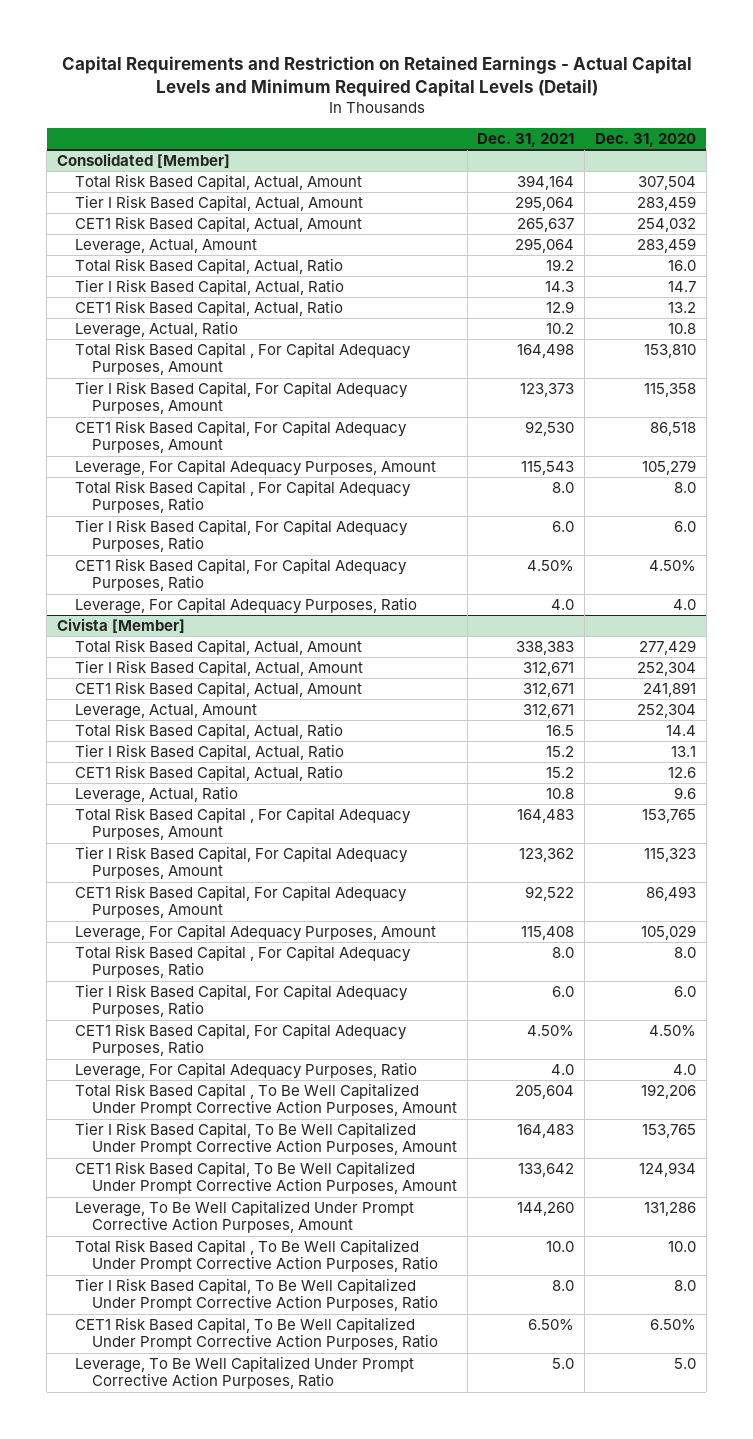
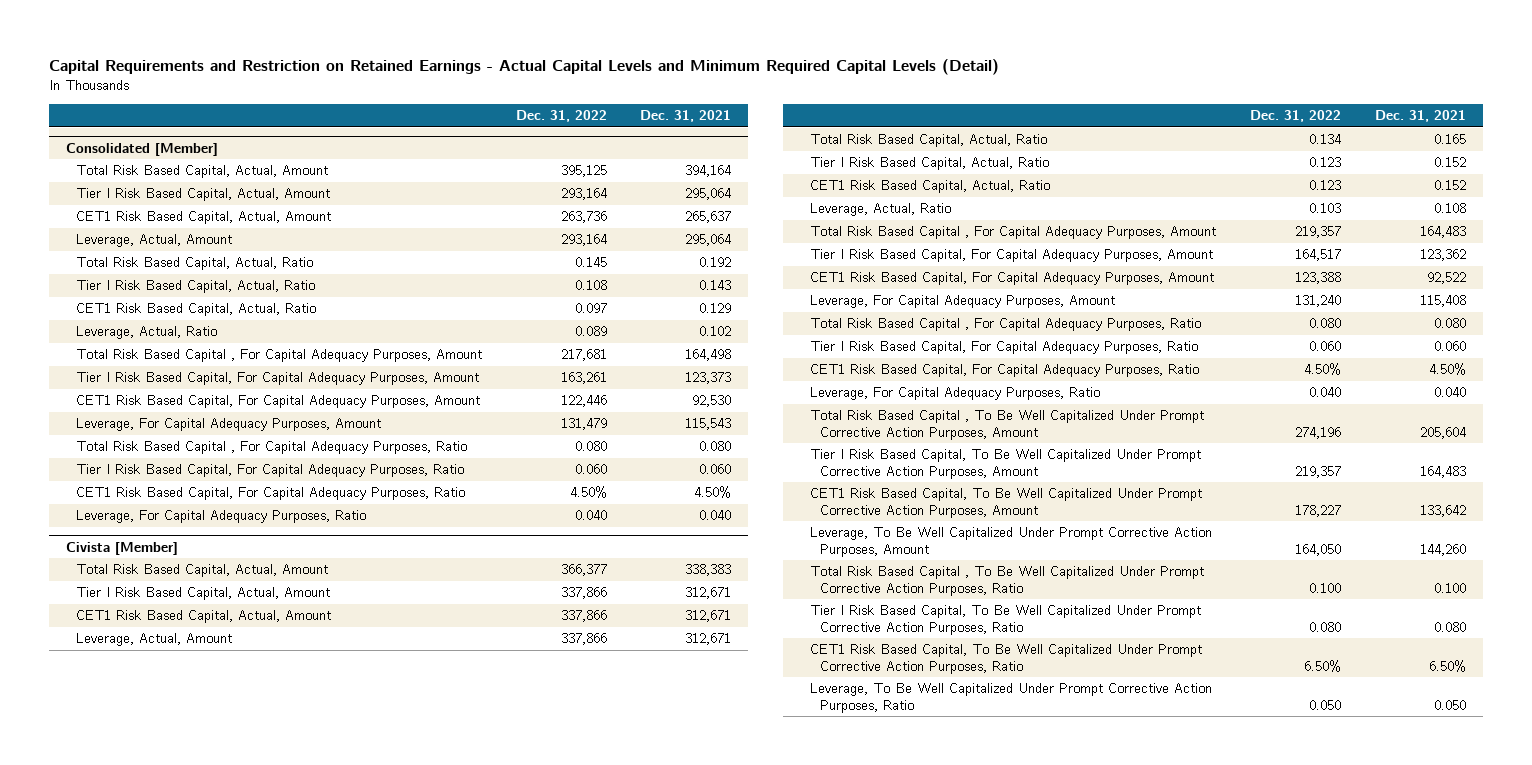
- | Dec. 31, 2021 | Dec. 31, 2020
+ | Dec. 31, 2022 | Dec. 31, 2021
@ Consolidated [Member]
- Total Risk Based Capital, Actual, Ratio | 19.2 | 16.0
- Tier I Risk Based Capital, Actual, Ratio | 14.3 | 14.7
- CET1 Risk Based Capital, Actual, Ratio | 12.9 | 13.2
- Leverage, Actual, Ratio | 10.2 | 10.8
+ Total Risk Based Capital, Actual, Ratio | 0.145 | 0.192
+ Tier I Risk Based Capital, Actual, Ratio | 0.108 | 0.143
+ CET1 Risk Based Capital, Actual, Ratio | 0.097 | 0.129
+ Leverage, Actual, Ratio | 0.089 | 0.102
- Total Risk Based Capital , For Capital Adequacy Purposes, Ratio | 8.0 | 8.0
- Tier I Risk Based Capital, For Capital Adequacy Purposes, Ratio | 6.0 | 6.0
+ Total Risk Based Capital , For Capital Adequacy Purposes, Ratio | 0.080 | 0.080
+ Tier I Risk Based Capital, For Capital Adequacy Purposes, Ratio | 0.060 | 0.060
- Leverage, For Capital Adequacy Purposes, Ratio | 4.0 | 4.0
+ Leverage, For Capital Adequacy Purposes, Ratio | 0.040 | 0.040
@ Civista [Member]
- Total Risk Based Capital, Actual, Ratio | 16.5 | 14.4
- Tier I Risk Based Capital, Actual, Ratio | 15.2 | 13.1
- CET1 Risk Based Capital, Actual, Ratio | 15.2 | 12.6
- Leverage, Actual, Ratio | 10.8 | 9.6
+ Total Risk Based Capital, Actual, Ratio | 0.134 | 0.165
+ Tier I Risk Based Capital, Actual, Ratio | 0.123 | 0.152
+ CET1 Risk Based Capital, Actual, Ratio | 0.123 | 0.152
+ Leverage, Actual, Ratio | 0.103 | 0.108
- Total Risk Based Capital , For Capital Adequacy Purposes, Ratio | 8.0 | 8.0
- Tier I Risk Based Capital, For Capital Adequacy Purposes, Ratio | 6.0 | 6.0
+ Total Risk Based Capital , For Capital Adequacy Purposes, Ratio | 0.080 | 0.080
+ Tier I Risk Based Capital, For Capital Adequacy Purposes, Ratio | 0.060 | 0.060
- Leverage, For Capital Adequacy Purposes, Ratio | 4.0 | 4.0
+ Leverage, For Capital Adequacy Purposes, Ratio | 0.040 | 0.040
- Total Risk Based Capital , To Be Well Capitalized Under Prompt Corrective Action Purposes, Ratio | 10.0 | 10.0
- Tier I Risk Based Capital, To Be Well Capitalized Under Prompt Corrective Action Purposes, Ratio | 8.0 | 8.0
+ Total Risk Based Capital , To Be Well Capitalized Under Prompt Corrective Action Purposes, Ratio | 0.100 | 0.100
+ Tier I Risk Based Capital, To Be Well Capitalized Under Prompt Corrective Action Purposes, Ratio | 0.080 | 0.080
- Leverage, To Be Well Capitalized Under Prompt Corrective Action Purposes, Ratio | 5.0 | 5.0
+ Leverage, To Be Well Capitalized Under Prompt Corrective Action Purposes, Ratio | 0.050 | 0.050

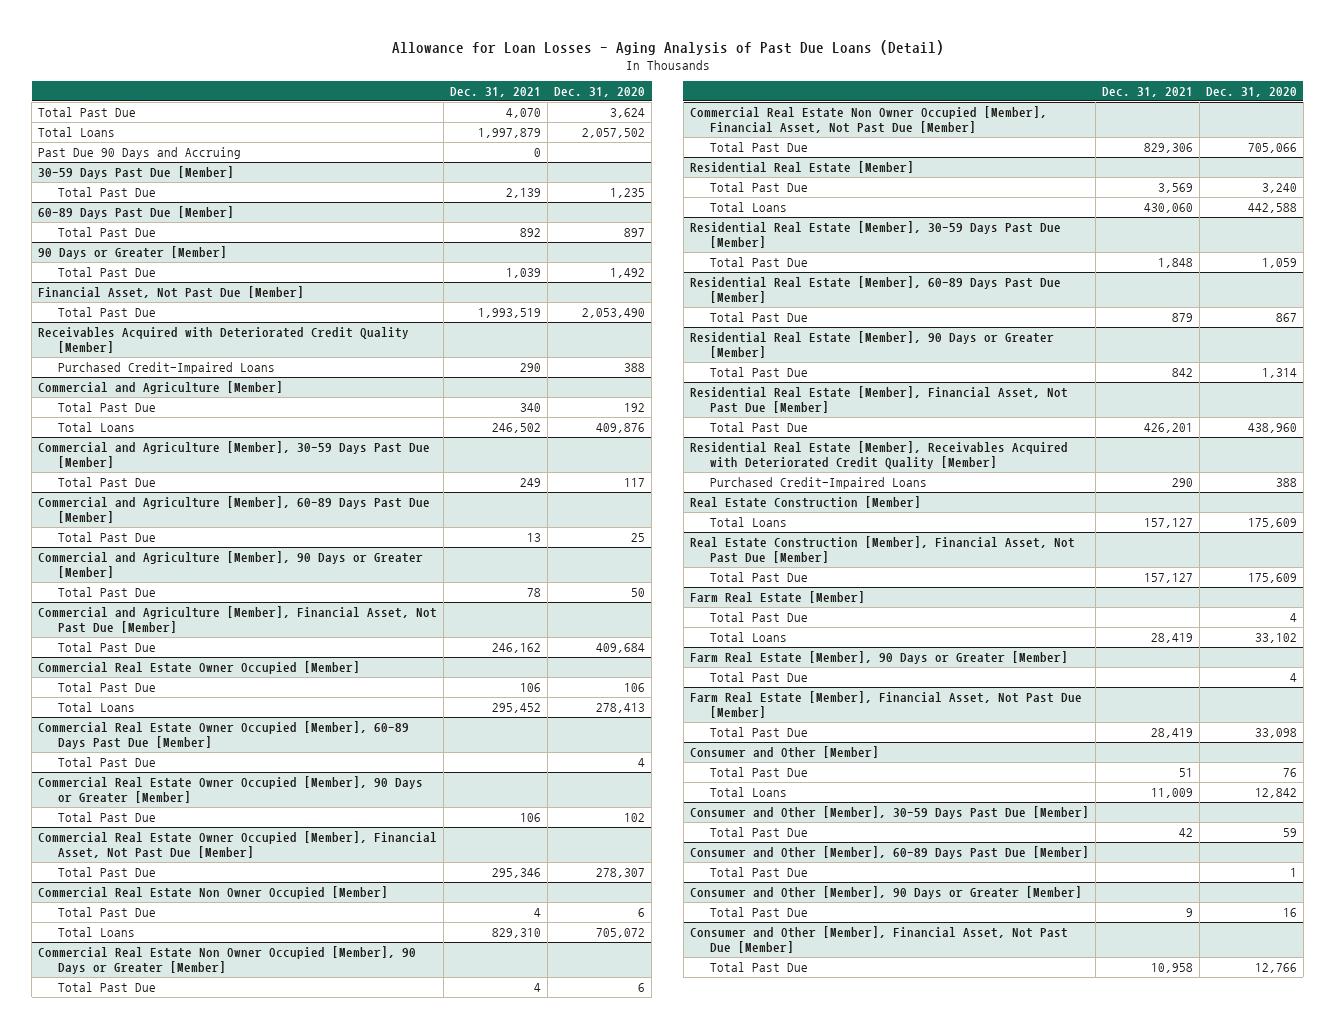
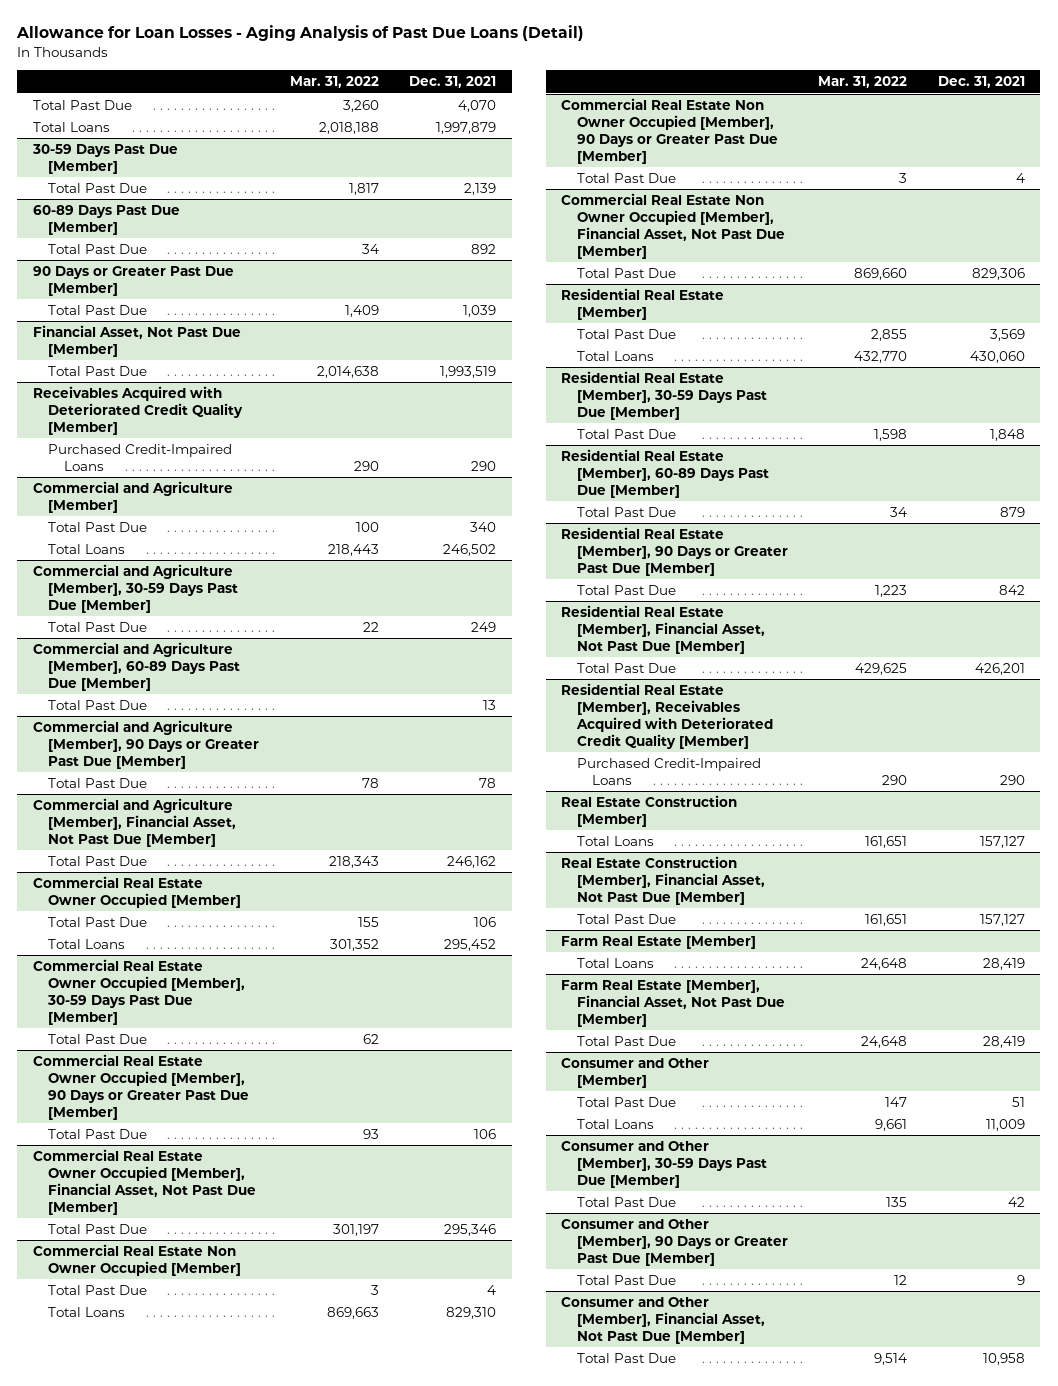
- | Dec. 31, 2021 | Dec. 31, 2020
+ | Mar. 31, 2022 | Dec. 31, 2021
- Past Due 90 Days and Accruing | 0 |
- 90 Days or Greater [Member]
+ 90 Days or Greater Past Due [Member]
- Commercial and Agriculture [Member], 90 Days or Greater [Member]
+ Commercial and Agriculture [Member], 90 Days or Greater Past Due [Member]
- Commercial Real Estate Owner Occupied [Member], 60-89 Days Past Due [Member]
+ Commercial Real Estate Owner Occupied [Member], 30-59 Days Past Due [Member]
- Commercial Real Estate Owner Occupied [Member], 90 Days or Greater [Member]
+ Commercial Real Estate Owner Occupied [Member], 90 Days or Greater Past Due [Member]
- Commercial Real Estate Non Owner Occupied [Member], 90 Days or Greater [Member]
+ Commercial Real Estate Non Owner Occupied [Member], 90 Days or Greater Past Due [Member]
- Residential Real Estate [Member], 90 Days or Greater [Member]
+ Residential Real Estate [Member], 90 Days or Greater Past Due [Member]
@ Farm Real Estate [Member]
- Total Past Due | | 4
- Farm Real Estate [Member], 90 Days or Greater [Member]
- Total Past Due | | 4
- Consumer and Other [Member], 60-89 Days Past Due [Member]
- Total Past Due | | 1
- Consumer and Other [Member], 90 Days or Greater [Member]
+ Consumer and Other [Member], 90 Days or Greater Past Due [Member]

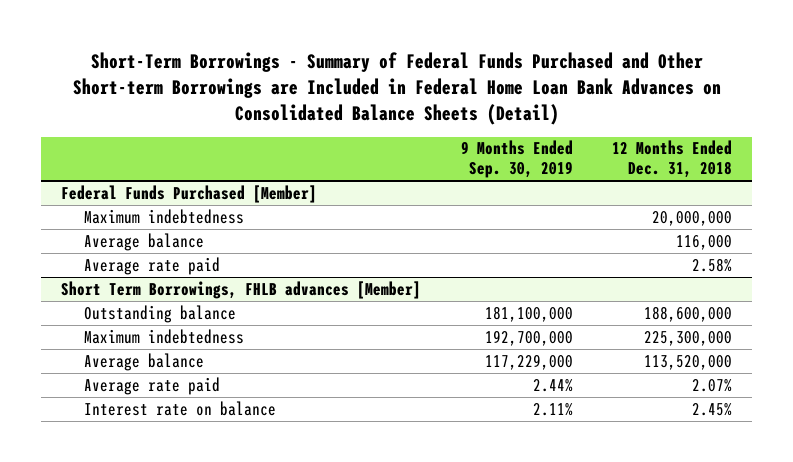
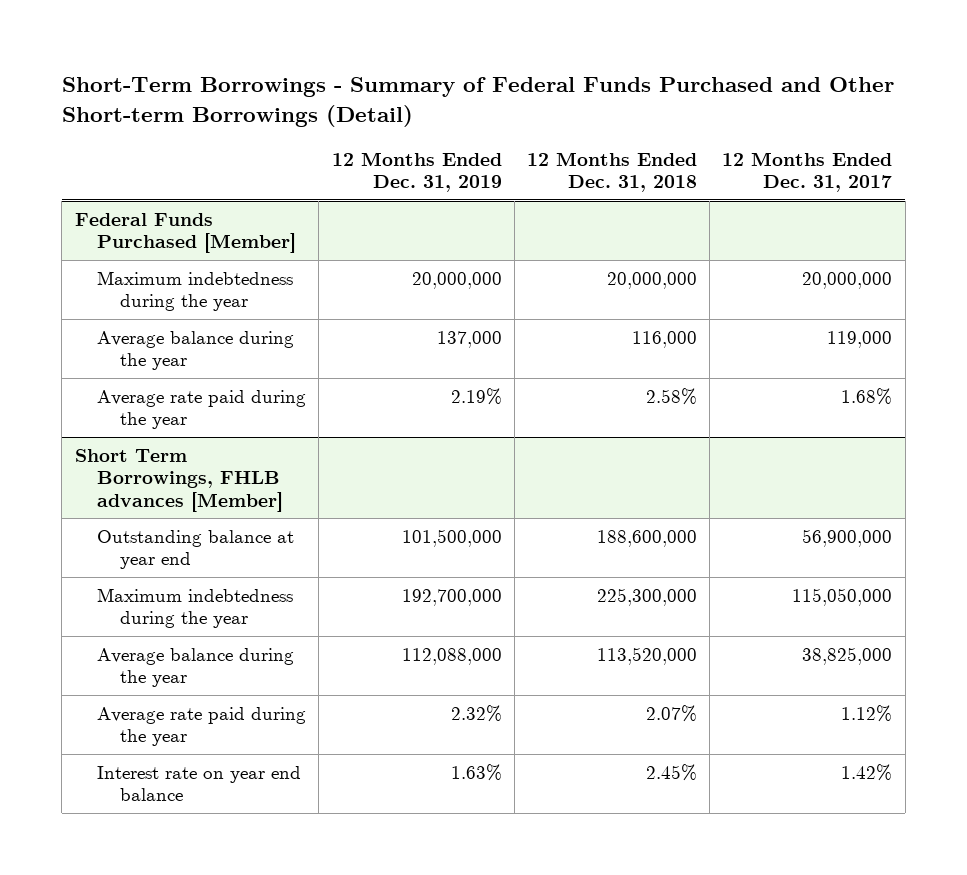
- Short-Term Borrowings - Summary of Federal Funds Purchased and Other Short-term Borrowings are Included in Federal Home Loan Bank Advances on Consolidated Balance Sheets (Detail)
+ Short-Term Borrowings - Summary of Federal Funds Purchased and Other Short-term Borrowings (Detail)
- | 9 Months Ended Sep. 30, 2019 | 12 Months Ended Dec. 31, 2018
+ | 12 Months Ended Dec. 31, 2019 | 12 Months Ended Dec. 31, 2018 | 12 Months Ended Dec. 31, 2017
@ Federal Funds Purchased [Member]
- Maximum indebtedness | | 20,000,000
- Average balance | | 116,000
- Average rate paid | | 2.58%
+ Maximum indebtedness during the year | 20,000,000 | 20,000,000 | 20,000,000
+ Average balance during the year | 137,000 | 116,000 | 119,000
+ Average rate paid during the year | 2.19% | 2.58% | 1.68%
@ Short Term Borrowings, FHLB advances [Member]
- Outstanding balance | 181,100,000 | 188,600,000
- Maximum indebtedness | 192,700,000 | 225,300,000
- Average balance | 117,229,000 | 113,520,000
- Average rate paid | 2.44% | 2.07%
- Interest rate on balance | 2.11% | 2.45%
+ Outstanding balance at year end | 101,500,000 | 188,600,000 | 56,900,000
+ Maximum indebtedness during the year | 192,700,000 | 225,300,000 | 115,050,000
+ Average balance during the year | 112,088,000 | 113,520,000 | 38,825,000
+ Average rate paid during the year | 2.32% | 2.07% | 1.12%
+ Interest rate on year end balance | 1.63% | 2.45% | 1.42%

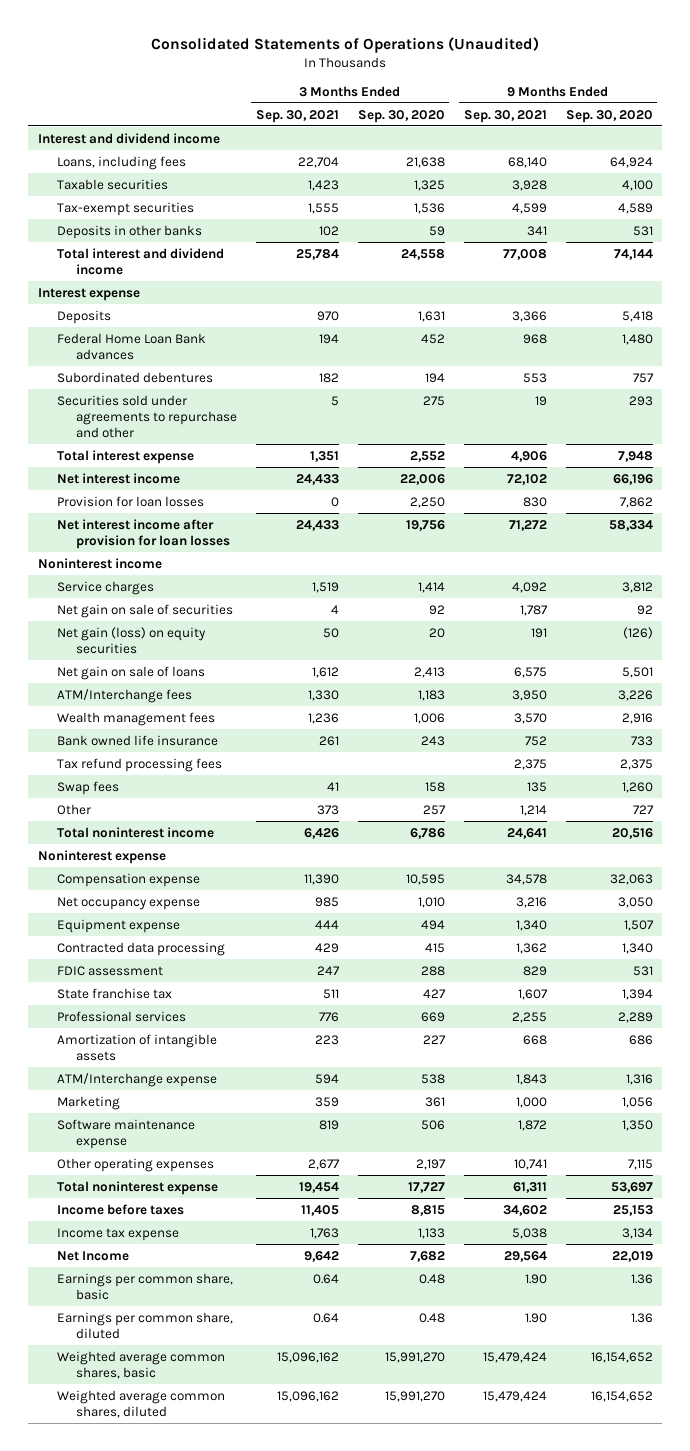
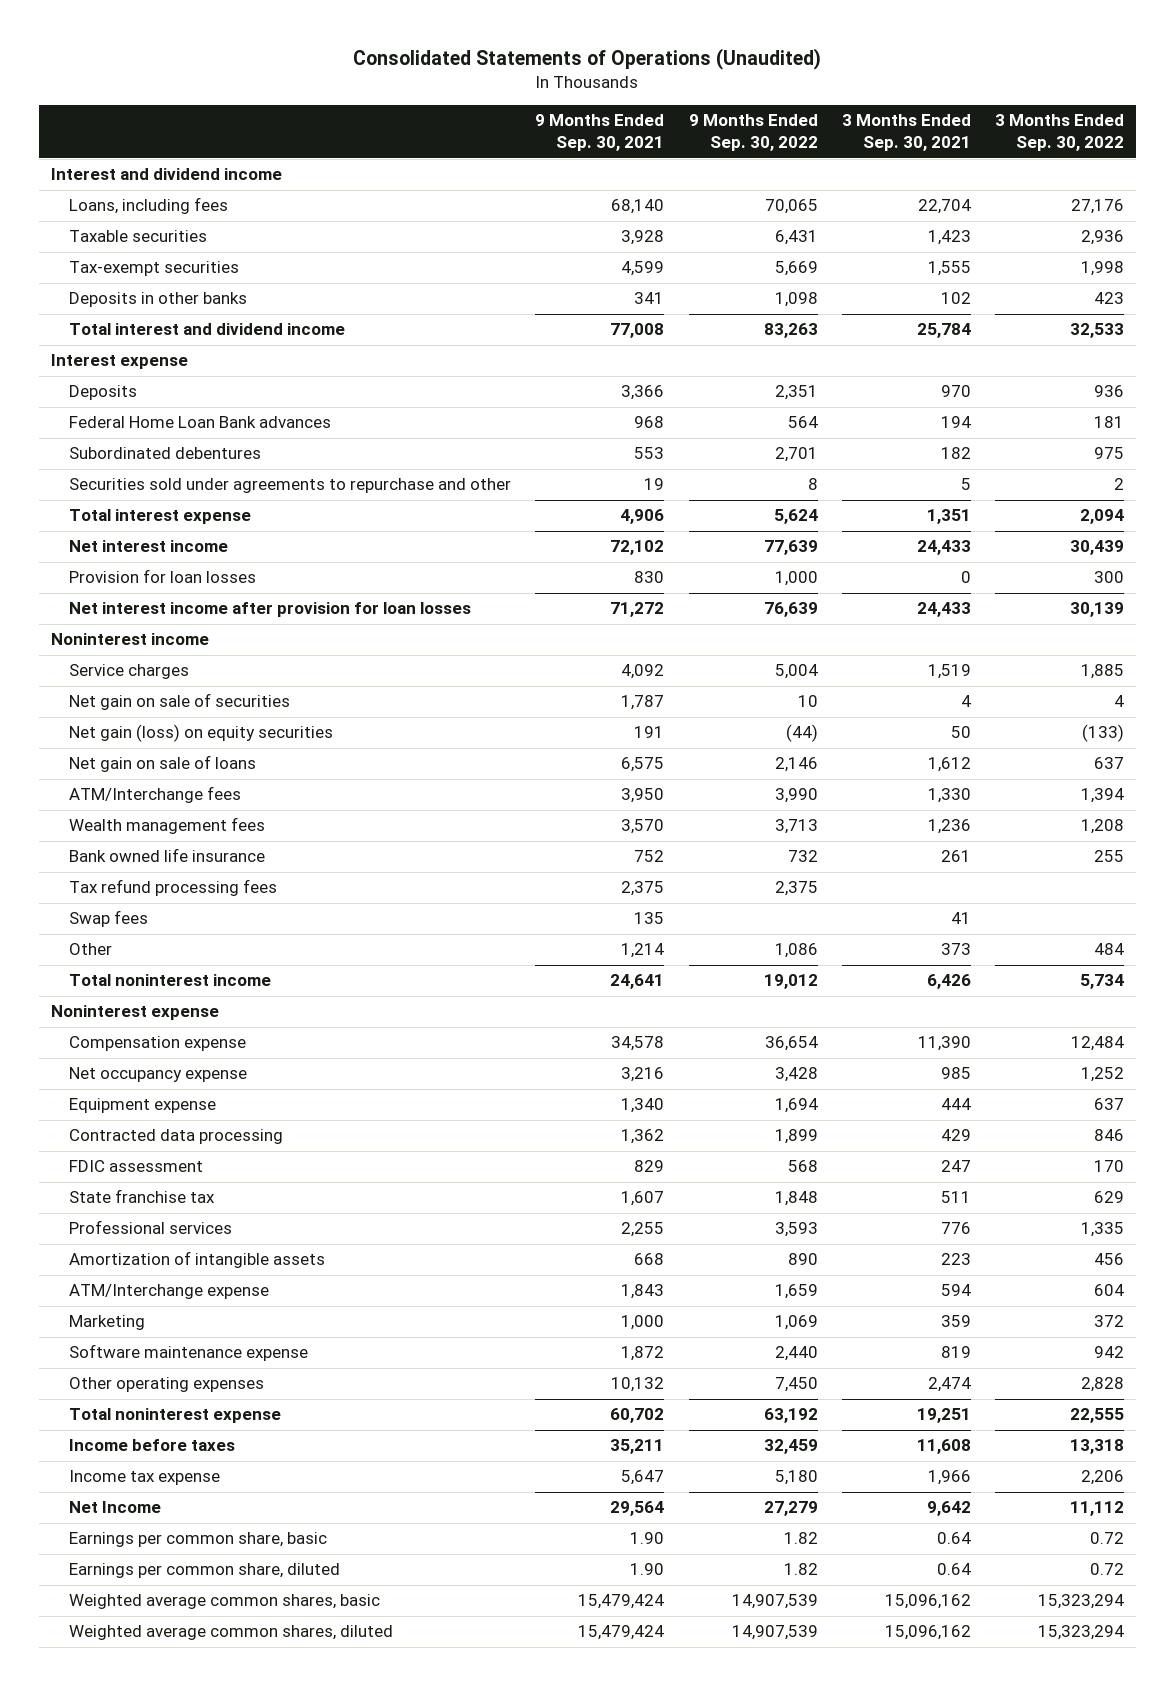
- | 3 Months Ended Sep. 30, 2021 | 3 Months Ended Sep. 30, 2020 | 9 Months Ended Sep. 30, 2021 | 9 Months Ended Sep. 30, 2020
+ | 9 Months Ended Sep. 30, 2021 | 9 Months Ended Sep. 30, 2022 | 3 Months Ended Sep. 30, 2021 | 3 Months Ended Sep. 30, 2022
- Other operating expenses | 2,677 | 2,197 | 10,741 | 7,115
- Total noninterest expense | 19,454 | 17,727 | 61,311 | 53,697
- Income before taxes | 11,405 | 8,815 | 34,602 | 25,153
- Income tax expense | 1,763 | 1,133 | 5,038 | 3,134
+ Other operating expenses | 10,132 | 7,450 | 2,474 | 2,828
+ Total noninterest expense | 60,702 | 63,192 | 19,251 | 22,555
+ Income before taxes | 35,211 | 32,459 | 11,608 | 13,318
+ Income tax expense | 5,647 | 5,180 | 1,966 | 2,206

